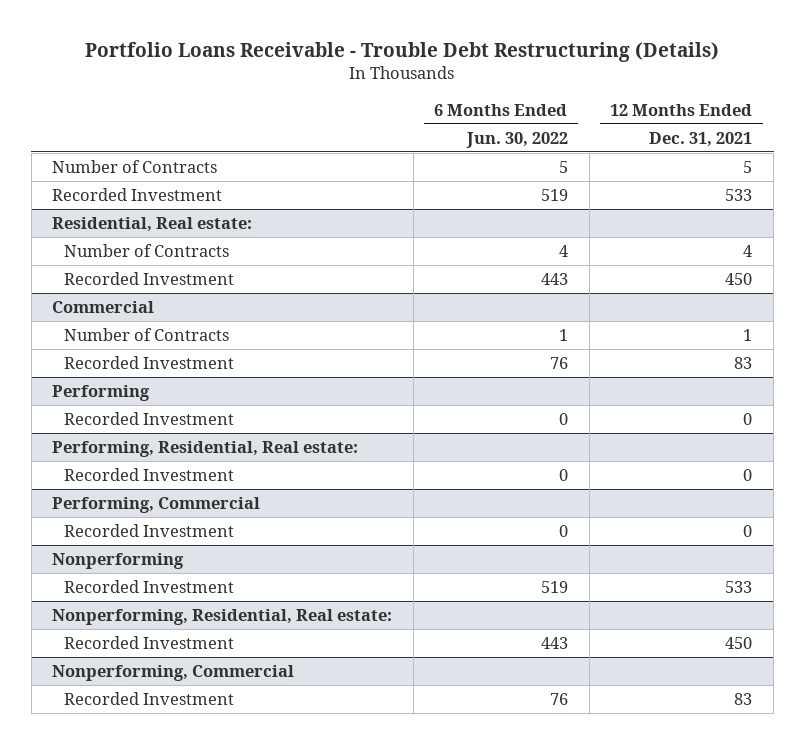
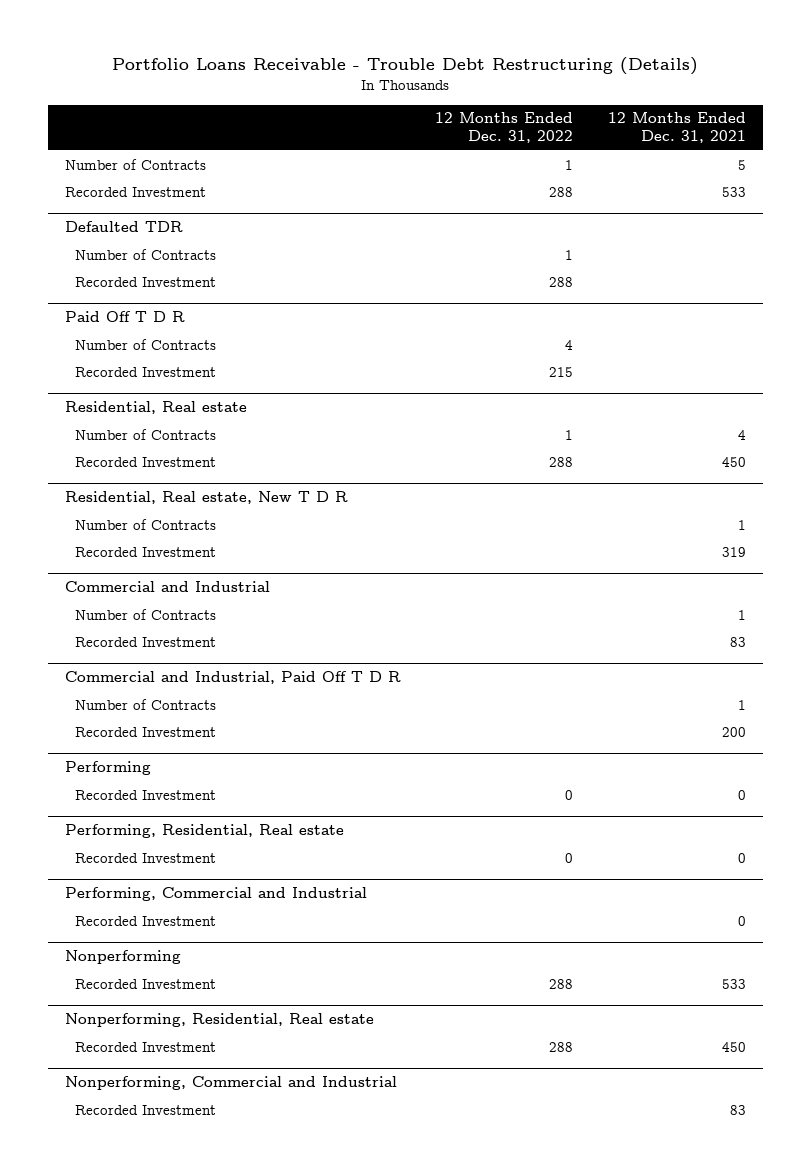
- | 6 Months Ended Jun. 30, 2022 | 12 Months Ended Dec. 31, 2021
+ | 12 Months Ended Dec. 31, 2022 | 12 Months Ended Dec. 31, 2021
- Residential, Real estate:
+ Defaulted TDR
+ Number of Contracts | 1 |
+ Recorded Investment | 288 |
+ Paid Off T D R
+ Number of Contracts | 4 |
+ Recorded Investment | 215 |
+ Residential, Real estate
- Commercial
+ Residential, Real estate, New T D R
+ Recorded Investment | | 319
+ Commercial and Industrial
+ Number of Contracts | | 1
+ Commercial and Industrial, Paid Off T D R
+ Number of Contracts | | 1
+ Recorded Investment | | 200
- Performing, Residential, Real estate:
+ Performing, Residential, Real estate
- Performing, Commercial
+ Performing, Commercial and Industrial
- Nonperforming, Residential, Real estate:
+ Nonperforming, Residential, Real estate
- Nonperforming, Commercial
+ Nonperforming, Commercial and Industrial

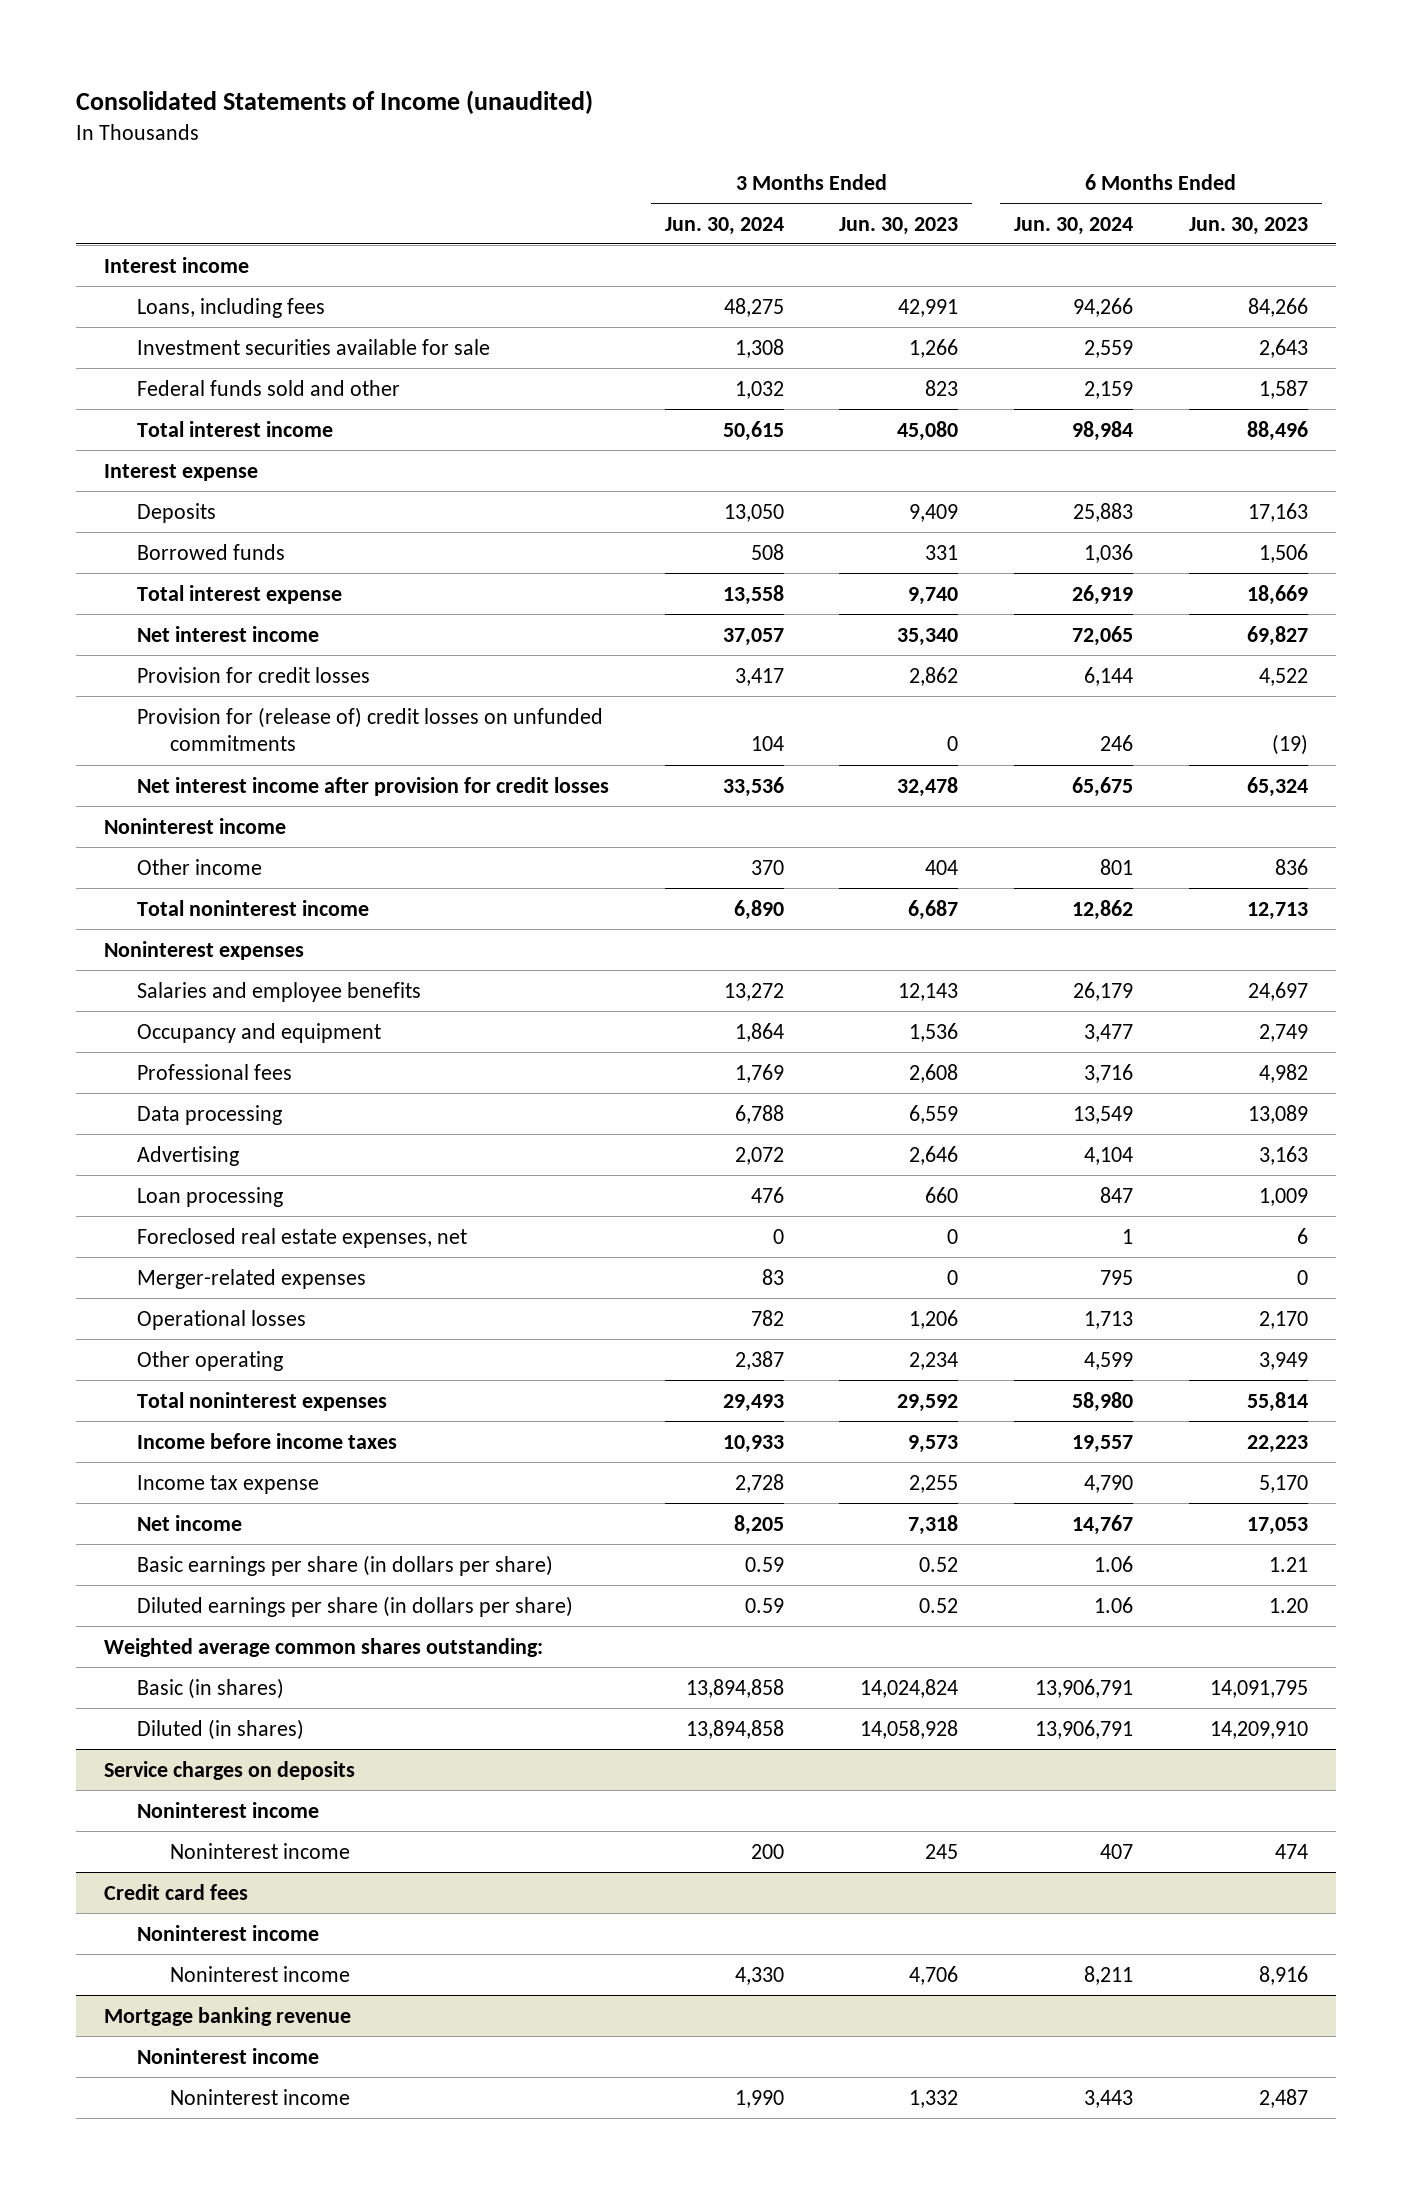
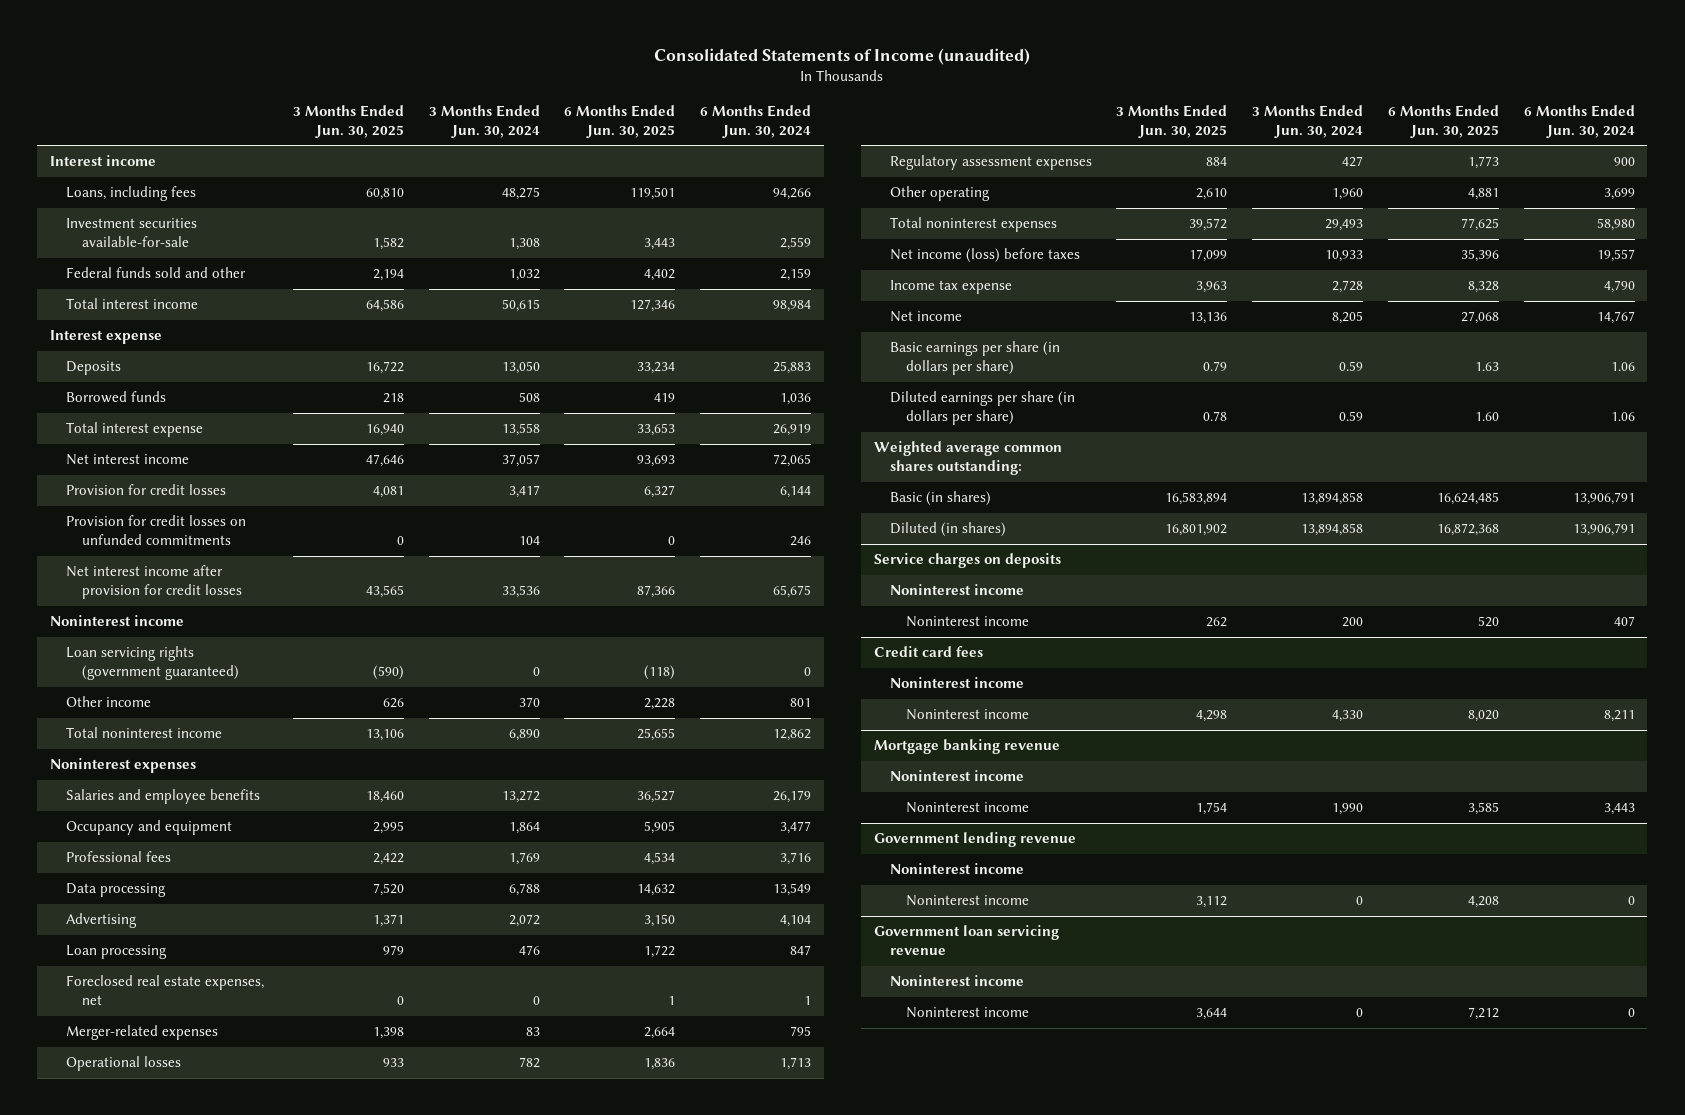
- | 3 Months Ended Jun. 30, 2024 | 3 Months Ended Jun. 30, 2023 | 6 Months Ended Jun. 30, 2024 | 6 Months Ended Jun. 30, 2023
+ | 3 Months Ended Jun. 30, 2025 | 3 Months Ended Jun. 30, 2024 | 6 Months Ended Jun. 30, 2025 | 6 Months Ended Jun. 30, 2024
- Investment securities available for sale | 1,308 | 1,266 | 2,559 | 2,643
+ Investment securities available-for-sale | 1,582 | 1,308 | 3,443 | 2,559
- Provision for (release of) credit losses on unfunded commitments | 104 | 0 | 246 | (19)
+ Provision for credit losses on unfunded commitments | 0 | 104 | 0 | 246
+ Loan servicing rights (government guaranteed) | (590) | 0 | (118) | 0
- Other operating | 2,387 | 2,234 | 4,599 | 3,949
+ Regulatory assessment expenses | 884 | 427 | 1,773 | 900
+ Other operating | 2,610 | 1,960 | 4,881 | 3,699
- Income before income taxes | 10,933 | 9,573 | 19,557 | 22,223
+ Net income (loss) before taxes | 17,099 | 10,933 | 35,396 | 19,557
+ Government lending revenue
+ Noninterest income
+ Noninterest income | 3,112 | 0 | 4,208 | 0
+ Government loan servicing revenue
+ Noninterest income
+ Noninterest income | 3,644 | 0 | 7,212 | 0

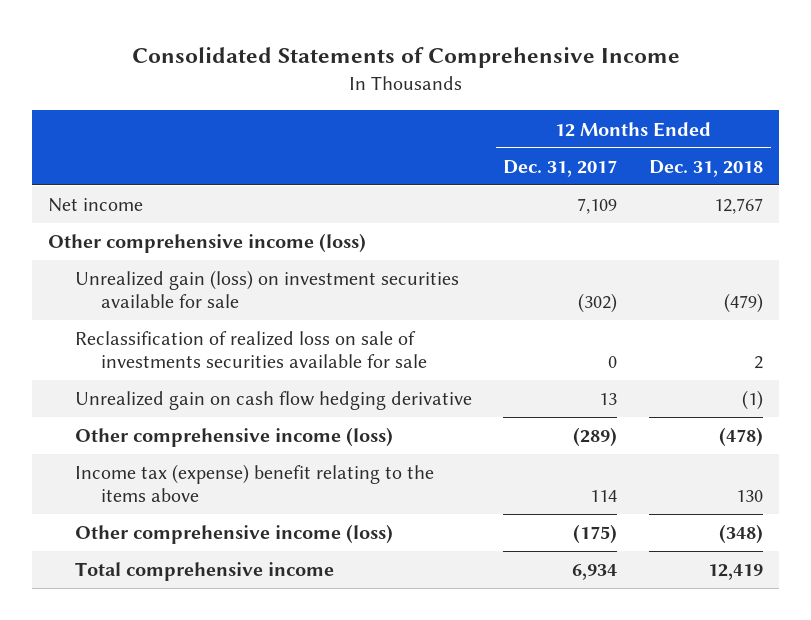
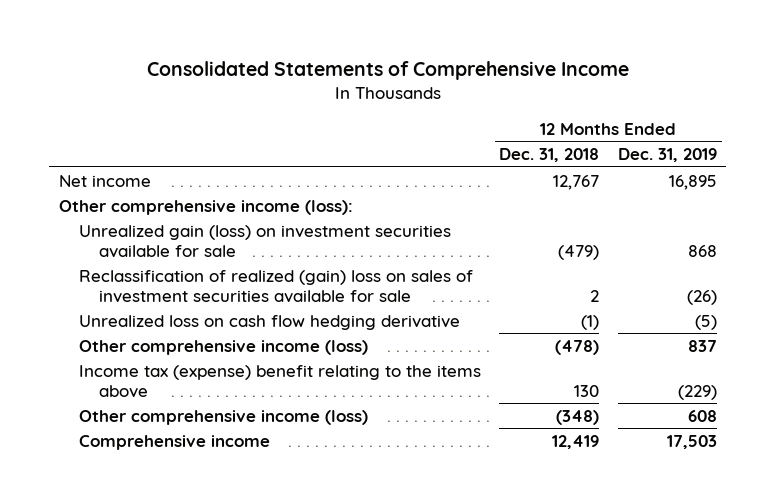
- | 12 Months Ended Dec. 31, 2017 | 12 Months Ended Dec. 31, 2018
+ | 12 Months Ended Dec. 31, 2018 | 12 Months Ended Dec. 31, 2019
- Other comprehensive income (loss)
+ Other comprehensive income (loss):
- Reclassification of realized loss on sale of investments securities available for sale | 0 | 2
- Unrealized gain on cash flow hedging derivative | 13 | (1)
+ Reclassification of realized (gain) loss on sales of investment securities available for sale | 2 | (26)
+ Unrealized loss on cash flow hedging derivative | (1) | (5)
- Total comprehensive income | 6,934 | 12,419
+ Comprehensive income | 12,419 | 17,503

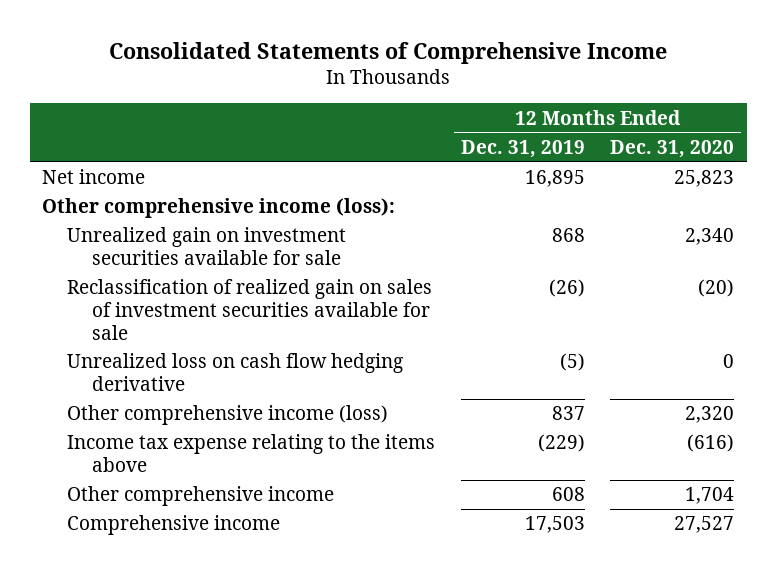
- | 12 Months Ended Dec. 31, 2018 | 12 Months Ended Dec. 31, 2019
+ | 12 Months Ended Dec. 31, 2019 | 12 Months Ended Dec. 31, 2020
- Unrealized gain (loss) on investment securities available for sale | (479) | 868
- Reclassification of realized (gain) loss on sales of investment securities available for sale | 2 | (26)
+ Unrealized gain on investment securities available for sale | 868 | 2,340
+ Reclassification of realized gain on sales of investment securities available for sale | (26) | (20)
- Income tax (expense) benefit relating to the items above | 130 | (229)
- Other comprehensive income (loss) | (348) | 608
+ Income tax expense relating to the items above | (229) | (616)
+ Other comprehensive income | 608 | 1,704

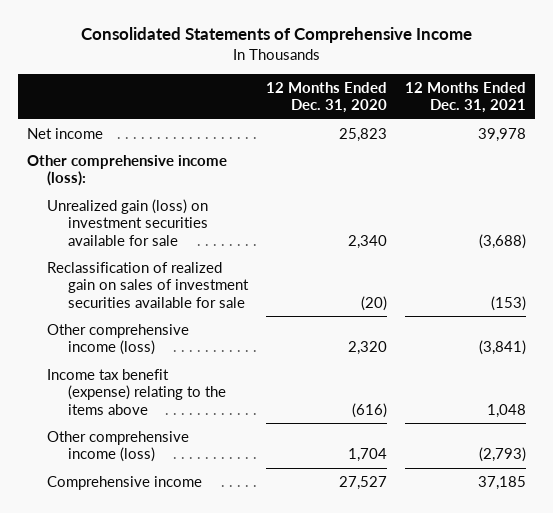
- | 12 Months Ended Dec. 31, 2019 | 12 Months Ended Dec. 31, 2020
+ | 12 Months Ended Dec. 31, 2020 | 12 Months Ended Dec. 31, 2021
- Unrealized gain on investment securities available for sale | 868 | 2,340
+ Unrealized gain (loss) on investment securities available for sale | 2,340 | (3,688)
- Unrealized loss on cash flow hedging derivative | (5) | 0
- Income tax expense relating to the items above | (229) | (616)
- Other comprehensive income | 608 | 1,704
+ Income tax benefit (expense) relating to the items above | (616) | 1,048
+ Other comprehensive income (loss) | 1,704 | (2,793)

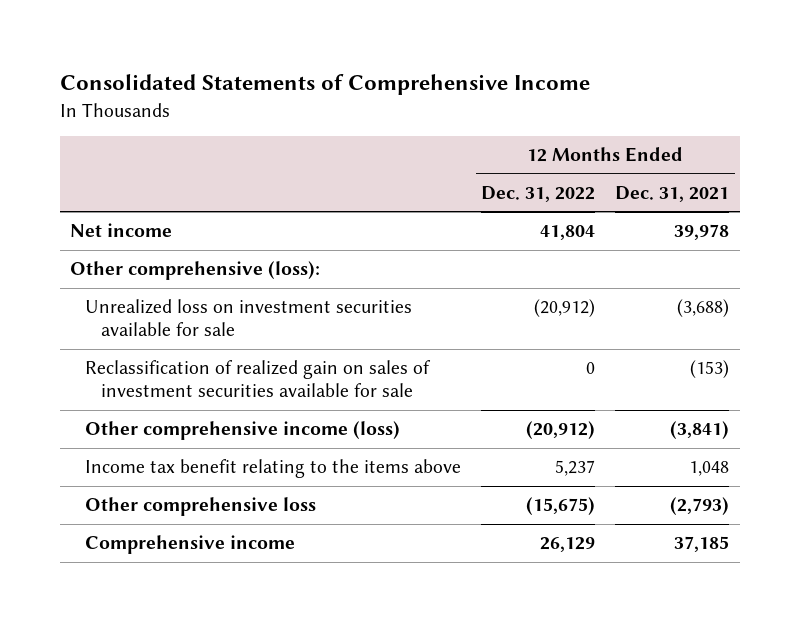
- | 12 Months Ended Dec. 31, 2020 | 12 Months Ended Dec. 31, 2021
+ | 12 Months Ended Dec. 31, 2022 | 12 Months Ended Dec. 31, 2021
- Other comprehensive income (loss):
- Unrealized gain (loss) on investment securities available for sale | 2,340 | (3,688)
+ Other comprehensive (loss):
+ Unrealized loss on investment securities available for sale | (20,912) | (3,688)
- Income tax benefit (expense) relating to the items above | (616) | 1,048
- Other comprehensive income (loss) | 1,704 | (2,793)
+ Income tax benefit relating to the items above | 5,237 | 1,048
+ Other comprehensive loss | (15,675) | (2,793)

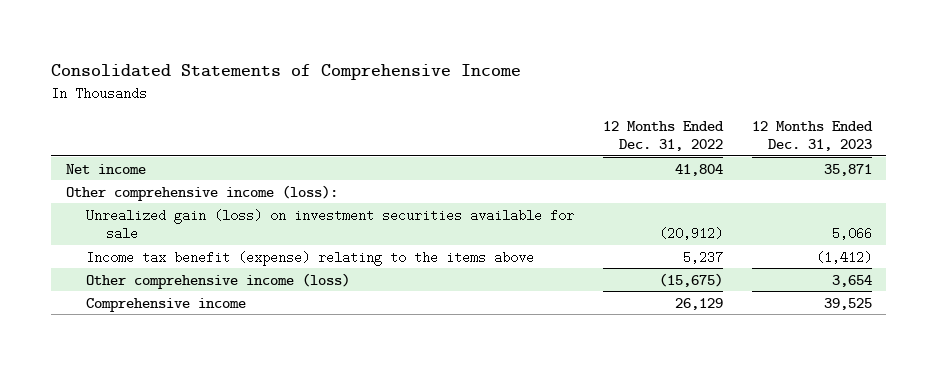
- | 12 Months Ended Dec. 31, 2022 | 12 Months Ended Dec. 31, 2021
+ | 12 Months Ended Dec. 31, 2022 | 12 Months Ended Dec. 31, 2023
- Other comprehensive (loss):
- Unrealized loss on investment securities available for sale | (20,912) | (3,688)
- Reclassification of realized gain on sales of investment securities available for sale | 0 | (153)
- Other comprehensive income (loss) | (20,912) | (3,841)
- Income tax benefit relating to the items above | 5,237 | 1,048
- Other comprehensive loss | (15,675) | (2,793)
+ Other comprehensive income (loss):
+ Unrealized gain (loss) on investment securities available for sale | (20,912) | 5,066
+ Income tax benefit (expense) relating to the items above | 5,237 | (1,412)
+ Other comprehensive income (loss) | (15,675) | 3,654

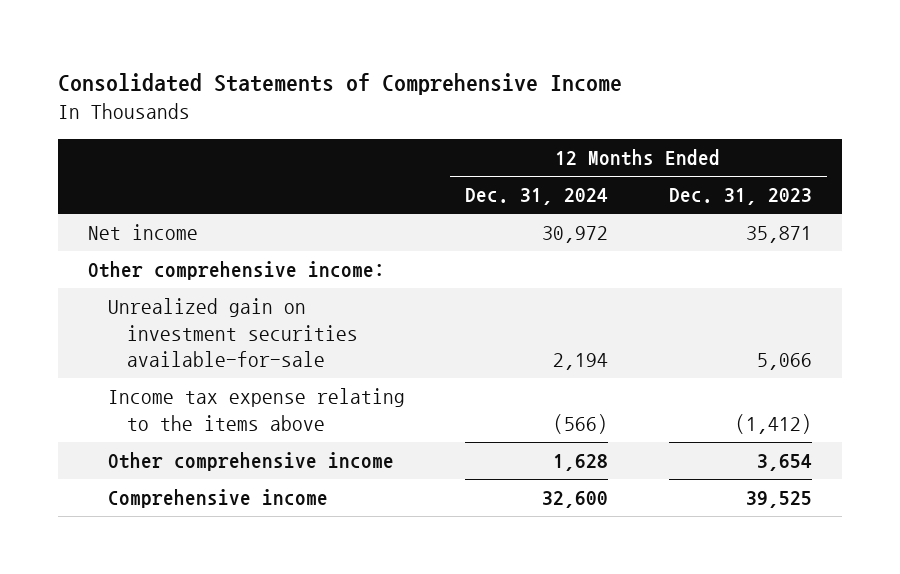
- | 12 Months Ended Dec. 31, 2022 | 12 Months Ended Dec. 31, 2023
+ | 12 Months Ended Dec. 31, 2024 | 12 Months Ended Dec. 31, 2023
- Other comprehensive income (loss):
- Unrealized gain (loss) on investment securities available for sale | (20,912) | 5,066
- Income tax benefit (expense) relating to the items above | 5,237 | (1,412)
- Other comprehensive income (loss) | (15,675) | 3,654
+ Other comprehensive income:
+ Unrealized gain on investment securities available-for-sale | 2,194 | 5,066
+ Income tax expense relating to the items above | (566) | (1,412)
+ Other comprehensive income | 1,628 | 3,654

